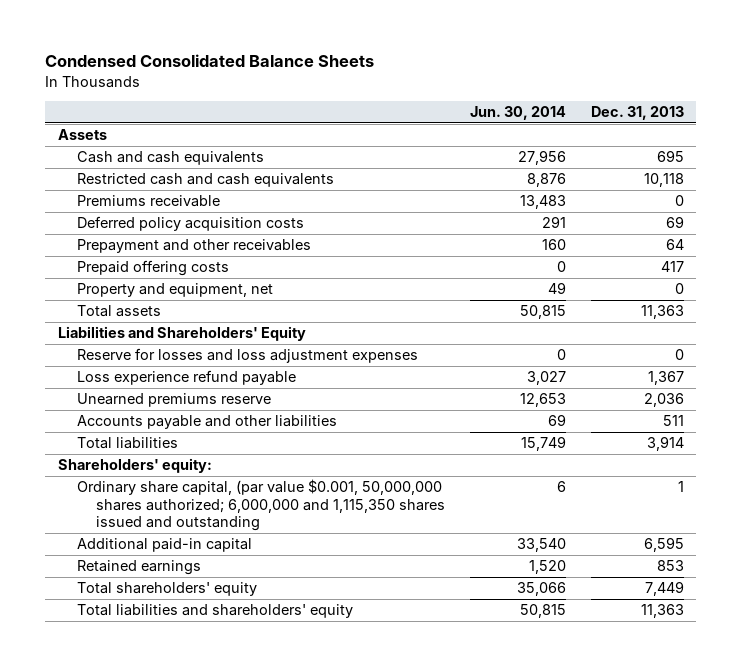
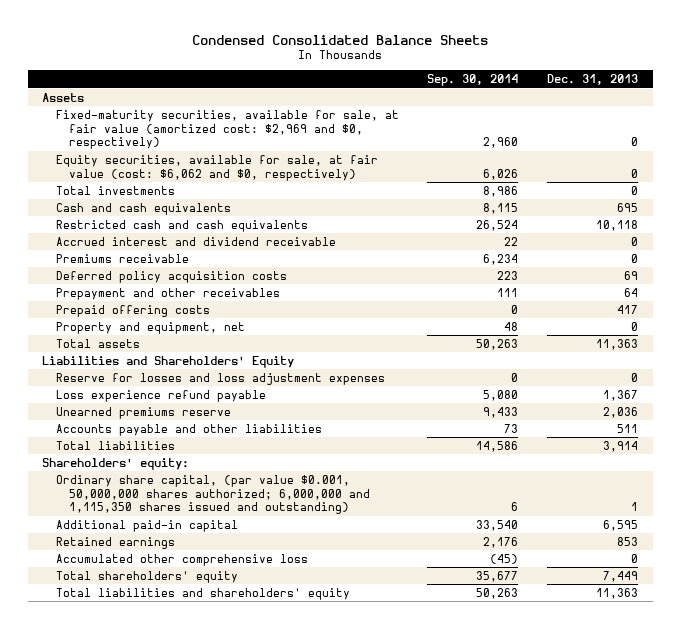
- | Jun. 30, 2014 | Dec. 31, 2013
+ | Sep. 30, 2014 | Dec. 31, 2013
+ Fixed-maturity securities, available for sale, at fair value (amortized cost: $2,969 and $0, respectively) | 2,960 | 0
+ Equity securities, available for sale, at fair value (cost: $6,062 and $0, respectively) | 6,026 | 0
+ Total investments | 8,986 | 0
+ Accrued interest and dividend receivable | 22 | 0
- Ordinary share capital, (par value $0.001, 50,000,000 shares authorized; 6,000,000 and 1,115,350 shares issued and outstanding | 6 | 1
+ Ordinary share capital, (par value $0.001, 50,000,000 shares authorized; 6,000,000 and 1,115,350 shares issued and outstanding) | 6 | 1
+ Accumulated other comprehensive loss | (45) | 0

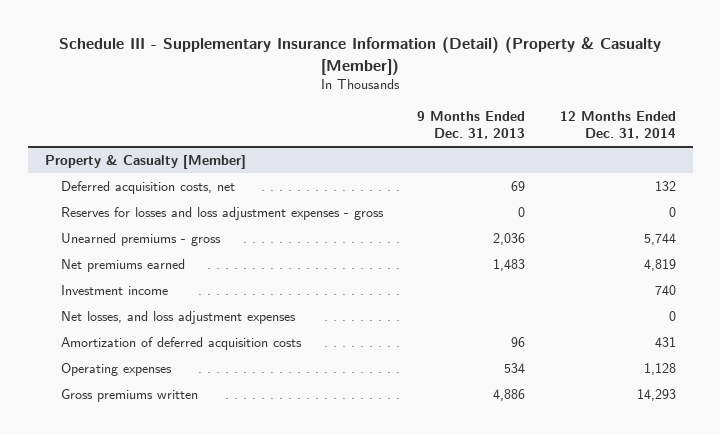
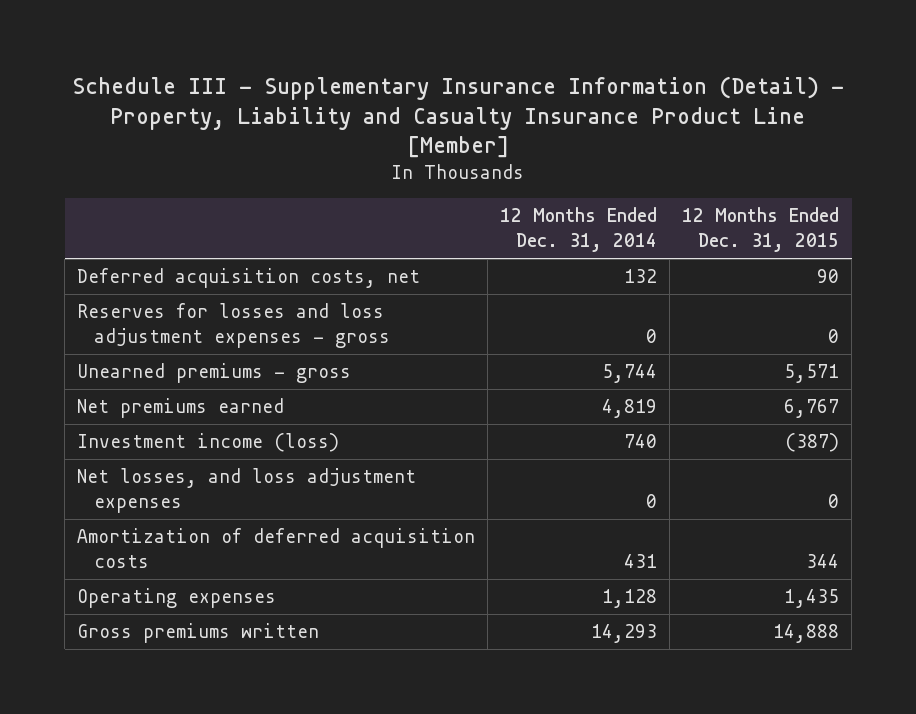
- Schedule III - Supplementary Insurance Information (Detail) (Property & Casualty [Member])
+ Schedule III - Supplementary Insurance Information (Detail) - Property, Liability and Casualty Insurance Product Line [Member]
- | 9 Months Ended Dec. 31, 2013 | 12 Months Ended Dec. 31, 2014
+ | 12 Months Ended Dec. 31, 2014 | 12 Months Ended Dec. 31, 2015
- Property & Casualty [Member]
- Investment income | | 740
+ Investment income (loss) | 740 | (387)

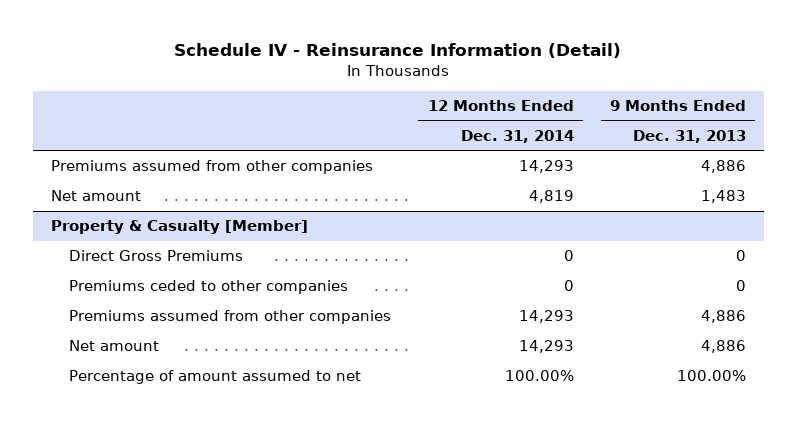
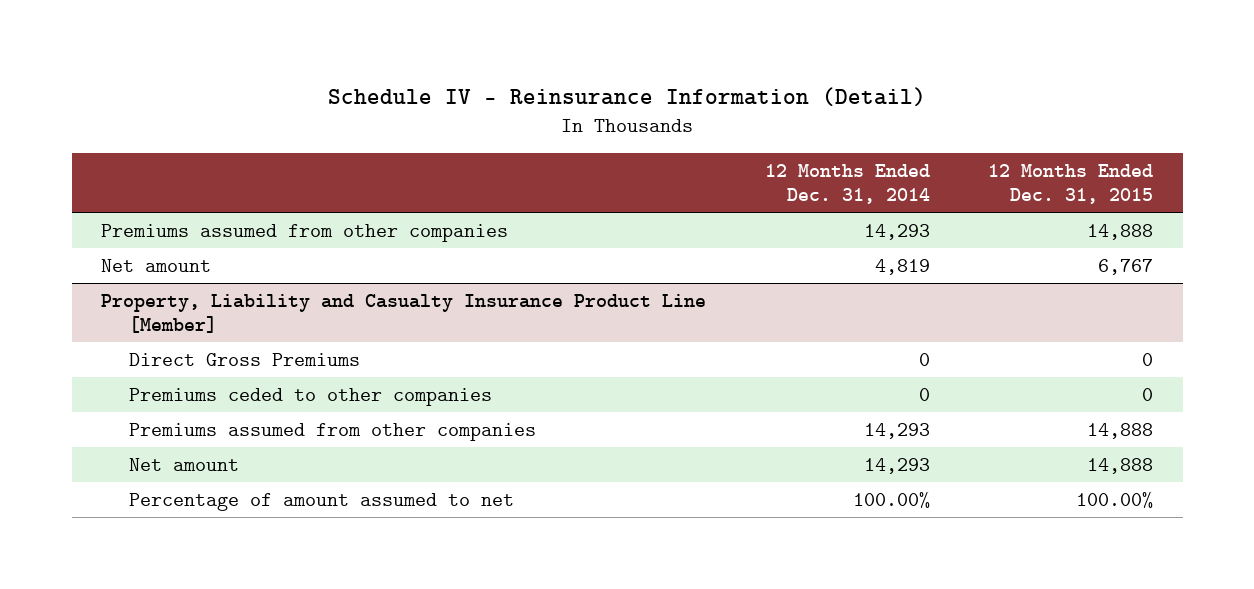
- | 12 Months Ended Dec. 31, 2014 | 9 Months Ended Dec. 31, 2013
+ | 12 Months Ended Dec. 31, 2014 | 12 Months Ended Dec. 31, 2015
- Property & Casualty [Member]
+ Property, Liability and Casualty Insurance Product Line [Member]

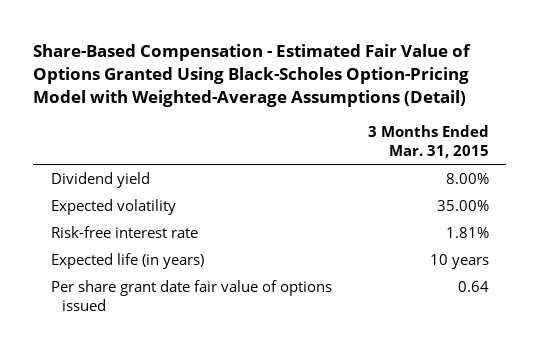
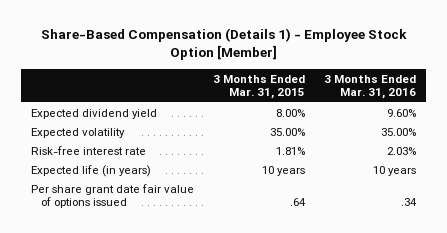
- Share-Based Compensation - Estimated Fair Value of Options Granted Using Black-Scholes Option-Pricing Model with Weighted-Average Assumptions (Detail)
+ Share-Based Compensation (Details 1) - Employee Stock Option [Member]
- | 3 Months Ended Mar. 31, 2015
+ | 3 Months Ended Mar. 31, 2015 | 3 Months Ended Mar. 31, 2016
- Dividend yield | 8.00%
+ Expected dividend yield | 8.00% | 9.60%
- Per share grant date fair value of options issued | 0.64
+ Per share grant date fair value of options issued | .64 | .34

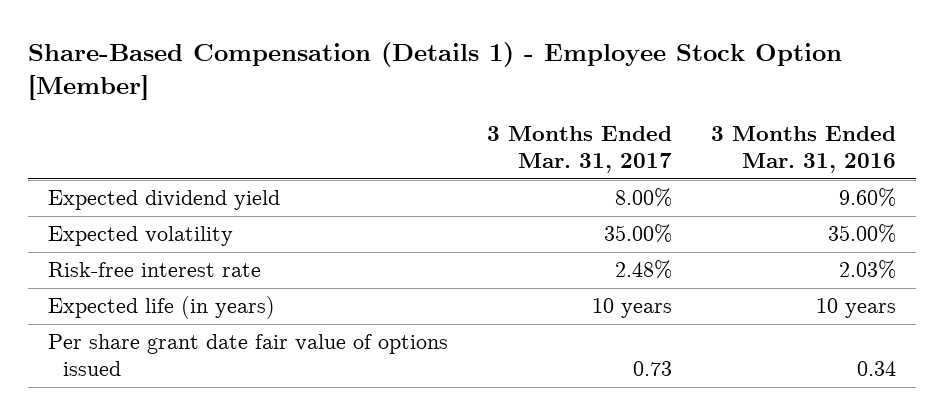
- | 3 Months Ended Mar. 31, 2015 | 3 Months Ended Mar. 31, 2016
+ | 3 Months Ended Mar. 31, 2017 | 3 Months Ended Mar. 31, 2016
- Per share grant date fair value of options issued | .64 | .34
+ Per share grant date fair value of options issued | 0.73 | 0.34

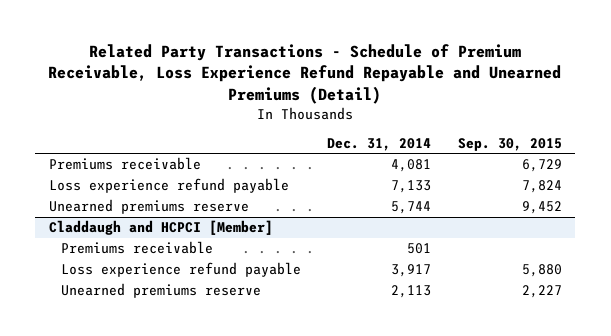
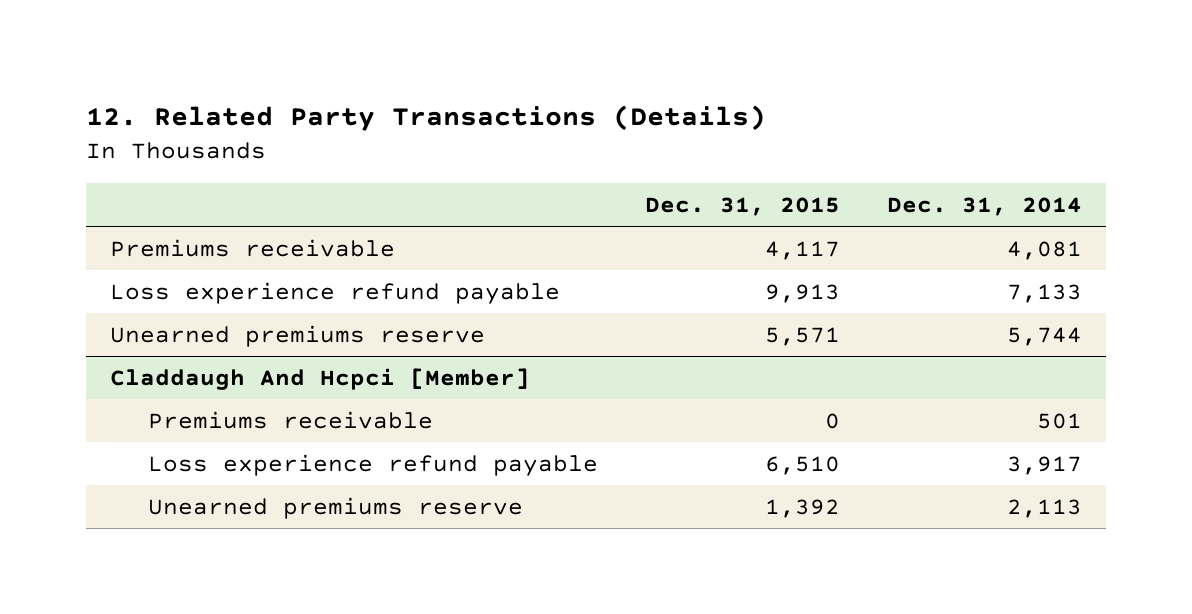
- Related Party Transactions - Schedule of Premium Receivable, Loss Experience Refund Repayable and Unearned Premiums (Detail)
+ 12. Related Party Transactions (Details)
- | Dec. 31, 2014 | Sep. 30, 2015
+ | Dec. 31, 2015 | Dec. 31, 2014
- Claddaugh and HCPCI [Member]
+ Claddaugh And Hcpci [Member]

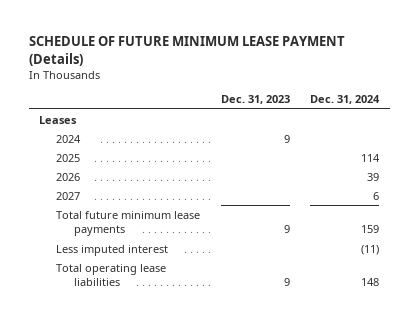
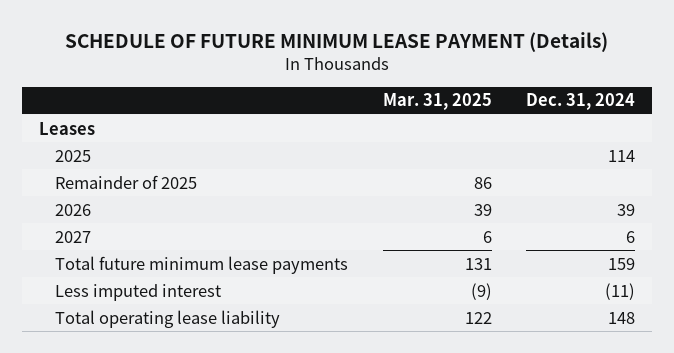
- | Dec. 31, 2023 | Dec. 31, 2024
+ | Mar. 31, 2025 | Dec. 31, 2024
- 2024 | 9 |
+ Remainder of 2025 | 86 |
- Total operating lease liabilities | 9 | 148
+ Total operating lease liability | 122 | 148

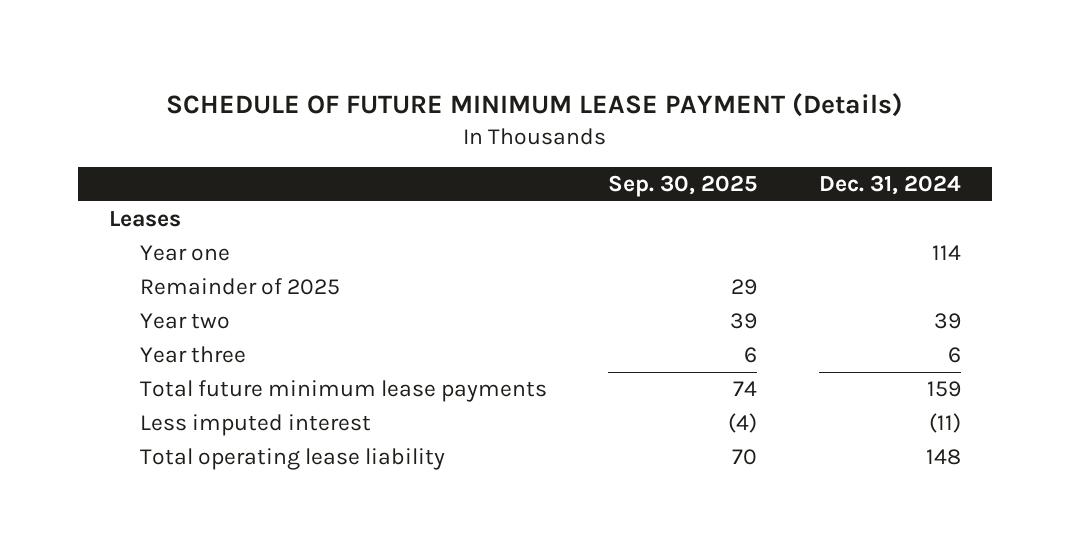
- | Mar. 31, 2025 | Dec. 31, 2024
+ | Sep. 30, 2025 | Dec. 31, 2024
- 2025 | | 114
+ Year one | | 114
- 2026 | 39 | 39
- 2027 | 6 | 6
+ Year two | 39 | 39
+ Year three | 6 | 6

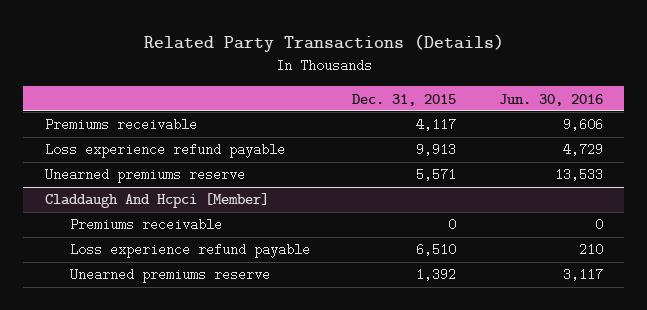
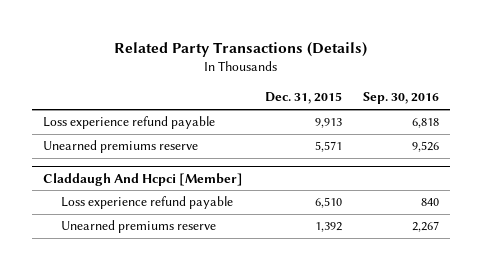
- | Dec. 31, 2015 | Jun. 30, 2016
+ | Dec. 31, 2015 | Sep. 30, 2016
- Premiums receivable | 4,117 | 9,606
@ Claddaugh And Hcpci [Member]
- Premiums receivable | 0 | 0

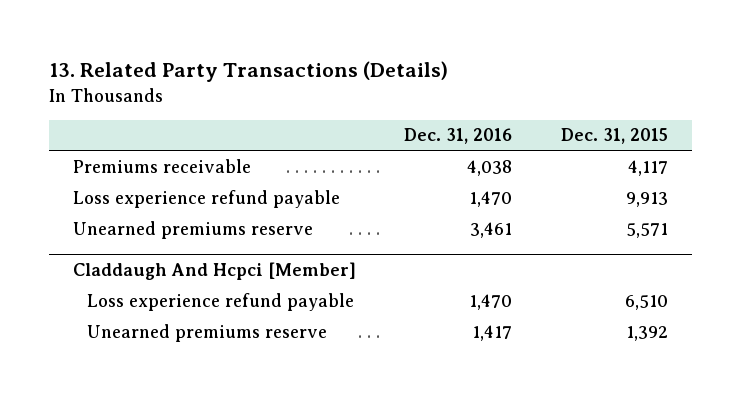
- Related Party Transactions (Details)
+ 13. Related Party Transactions (Details)
- | Dec. 31, 2015 | Sep. 30, 2016
+ | Dec. 31, 2016 | Dec. 31, 2015
+ Premiums receivable | 4,038 | 4,117

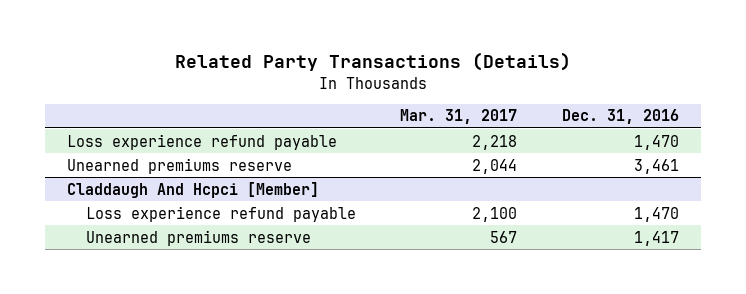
- 13. Related Party Transactions (Details)
+ Related Party Transactions (Details)
- | Dec. 31, 2016 | Dec. 31, 2015
+ | Mar. 31, 2017 | Dec. 31, 2016
- Premiums receivable | 4,038 | 4,117

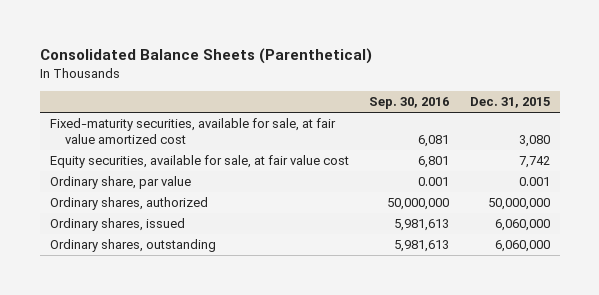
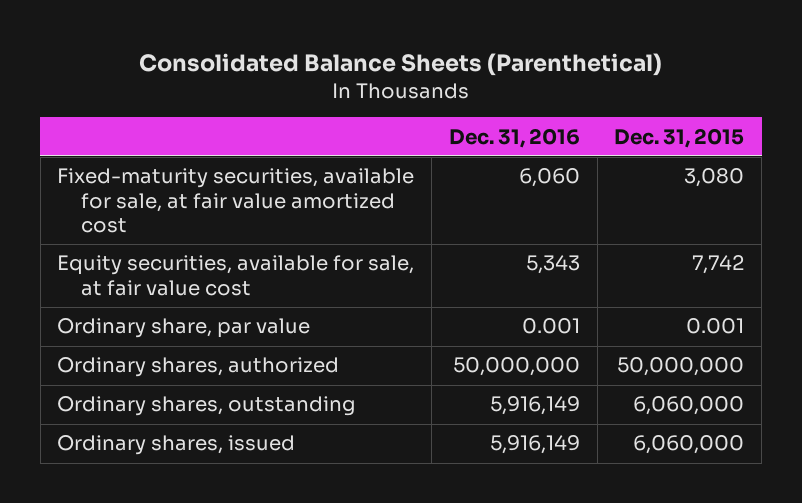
- | Sep. 30, 2016 | Dec. 31, 2015
+ | Dec. 31, 2016 | Dec. 31, 2015
moved down: Ordinary shares, issued | 5,916,149 | 6,060,000

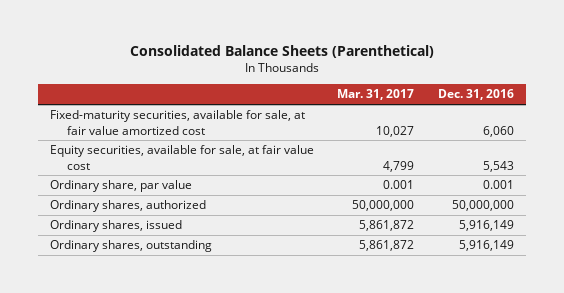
- | Dec. 31, 2016 | Dec. 31, 2015
+ | Mar. 31, 2017 | Dec. 31, 2016
- Equity securities, available for sale, at fair value cost | 5,343 | 7,742
+ Equity securities, available for sale, at fair value cost | 4,799 | 5,543
moved down: Ordinary shares, outstanding | 5,861,872 | 5,916,149

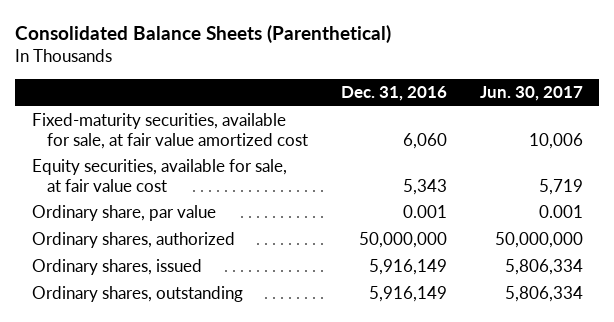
- | Mar. 31, 2017 | Dec. 31, 2016
+ | Dec. 31, 2016 | Jun. 30, 2017
- Equity securities, available for sale, at fair value cost | 4,799 | 5,543
+ Equity securities, available for sale, at fair value cost | 5,343 | 5,719

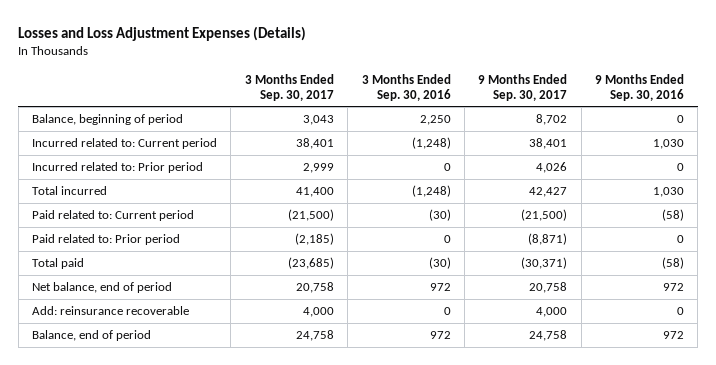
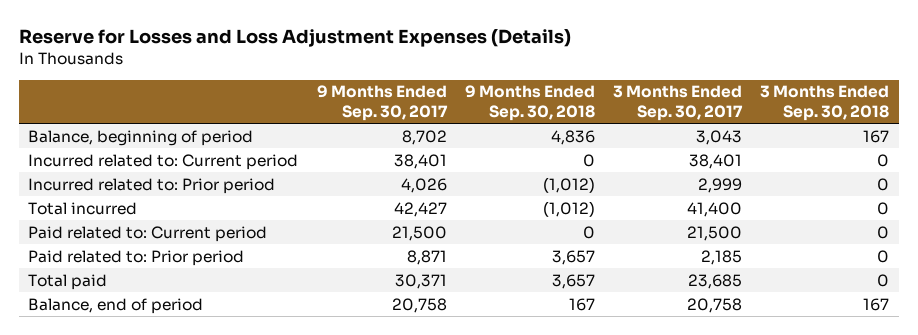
- Losses and Loss Adjustment Expenses (Details)
+ Reserve for Losses and Loss Adjustment Expenses (Details)
- | 3 Months Ended Sep. 30, 2017 | 3 Months Ended Sep. 30, 2016 | 9 Months Ended Sep. 30, 2017 | 9 Months Ended Sep. 30, 2016
+ | 9 Months Ended Sep. 30, 2017 | 9 Months Ended Sep. 30, 2018 | 3 Months Ended Sep. 30, 2017 | 3 Months Ended Sep. 30, 2018
- Paid related to: Current period | (21,500) | (30) | (21,500) | (58)
- Paid related to: Prior period | (2,185) | 0 | (8,871) | 0
- Total paid | (23,685) | (30) | (30,371) | (58)
- Net balance, end of period | 20,758 | 972 | 20,758 | 972
- Add: reinsurance recoverable | 4,000 | 0 | 4,000 | 0
- Balance, end of period | 24,758 | 972 | 24,758 | 972
+ Paid related to: Current period | 21,500 | 0 | 21,500 | 0
+ Paid related to: Prior period | 8,871 | 3,657 | 2,185 | 0
+ Total paid | 30,371 | 3,657 | 23,685 | 0
+ Balance, end of period | 20,758 | 167 | 20,758 | 167

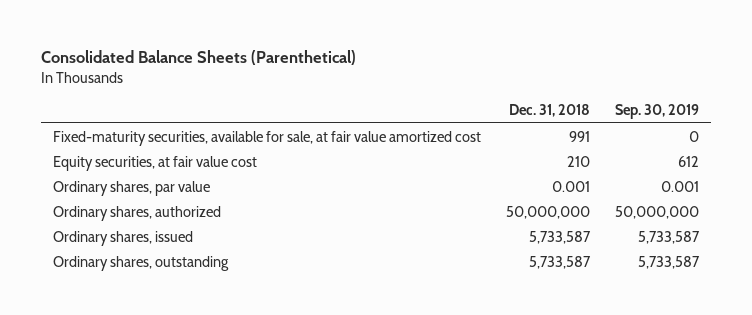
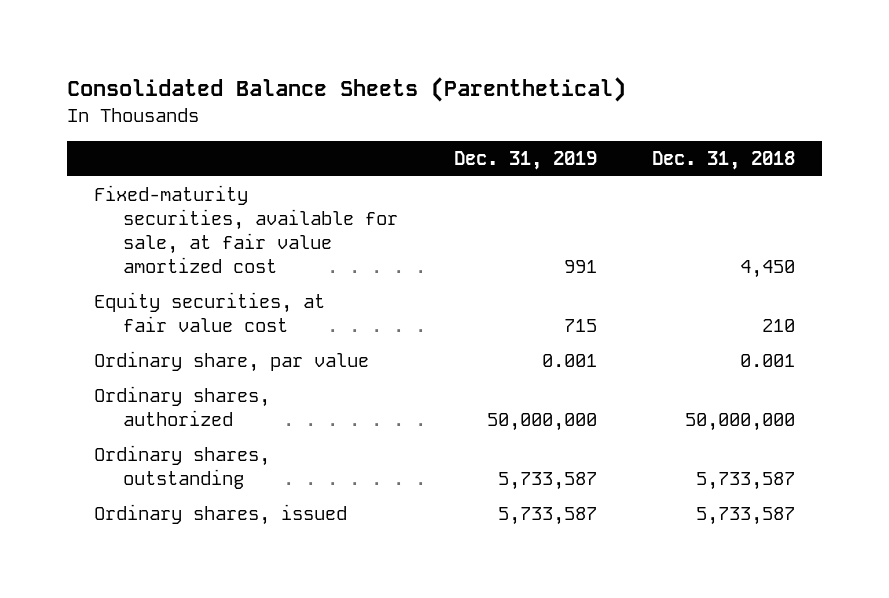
- | Dec. 31, 2018 | Sep. 30, 2019
+ | Dec. 31, 2019 | Dec. 31, 2018
- Fixed-maturity securities, available for sale, at fair value amortized cost | 991 | 0
+ Fixed-maturity securities, available for sale, at fair value amortized cost | 991 | 4,450
- Ordinary shares, par value | 0.001 | 0.001
+ Ordinary share, par value | 0.001 | 0.001
moved down: Ordinary shares, issued | 5,733,587 | 5,733,587

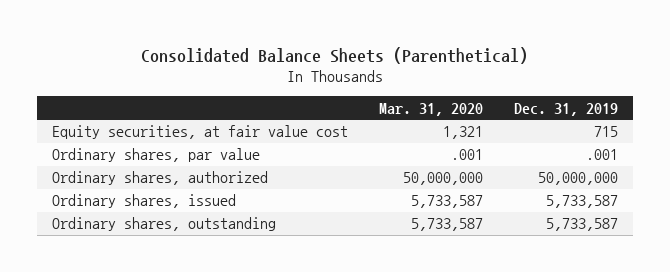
- | Dec. 31, 2019 | Dec. 31, 2018
+ | Mar. 31, 2020 | Dec. 31, 2019
- Fixed-maturity securities, available for sale, at fair value amortized cost | 991 | 4,450
- Ordinary share, par value | 0.001 | 0.001
+ Ordinary shares, par value | .001 | .001
moved down: Ordinary shares, outstanding | 5,733,587 | 5,733,587

